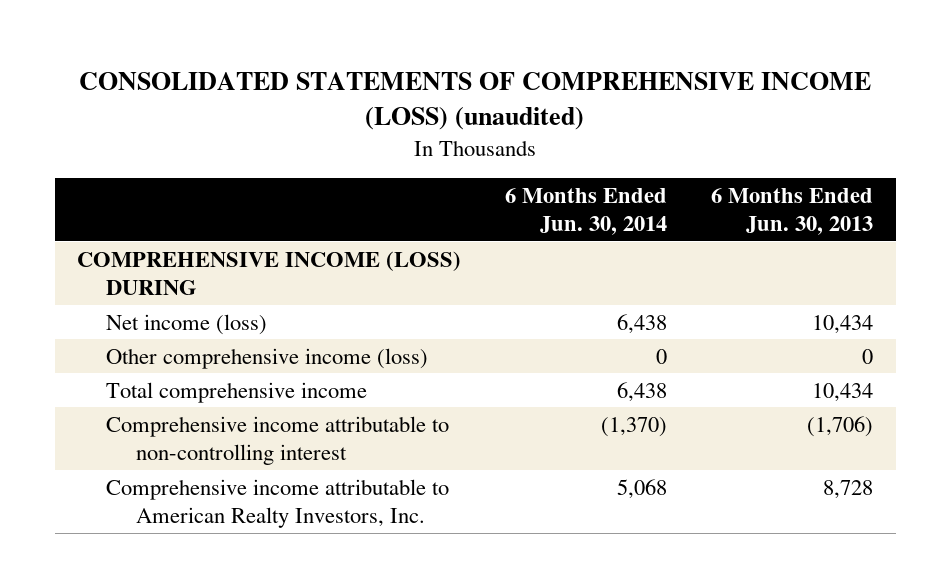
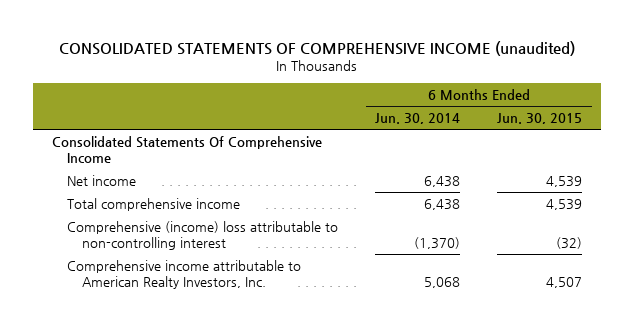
- CONSOLIDATED STATEMENTS OF COMPREHENSIVE INCOME (LOSS) (unaudited)
+ CONSOLIDATED STATEMENTS OF COMPREHENSIVE INCOME (unaudited)
- | 6 Months Ended Jun. 30, 2014 | 6 Months Ended Jun. 30, 2013
+ | 6 Months Ended Jun. 30, 2014 | 6 Months Ended Jun. 30, 2015
- COMPREHENSIVE INCOME (LOSS) DURING
- Net income (loss) | 6,438 | 10,434
- Other comprehensive income (loss) | 0 | 0
+ Consolidated Statements Of Comprehensive Income
+ Net income | 6,438 | 4,539
- Comprehensive income attributable to non-controlling interest | (1,370) | (1,706)
+ Comprehensive (income) loss attributable to non-controlling interest | (1,370) | (32)

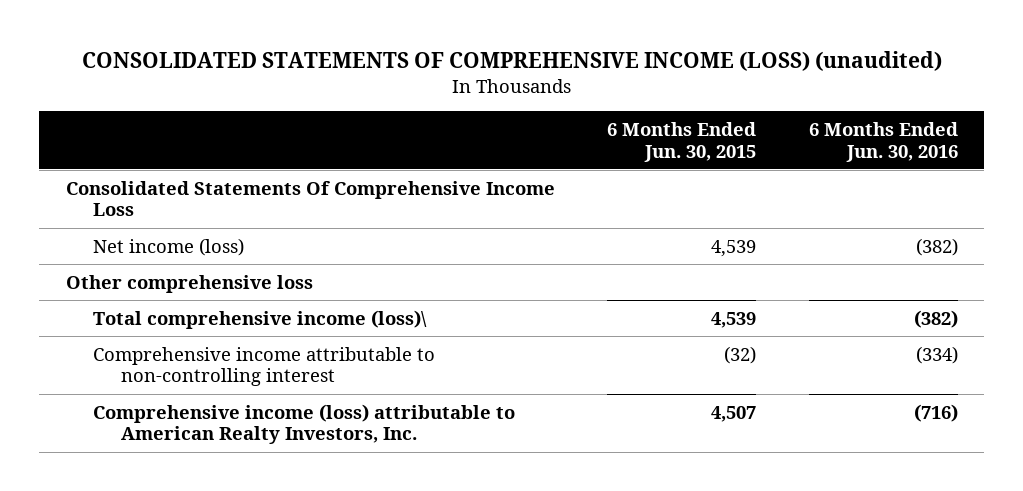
- CONSOLIDATED STATEMENTS OF COMPREHENSIVE INCOME (unaudited)
+ CONSOLIDATED STATEMENTS OF COMPREHENSIVE INCOME (LOSS) (unaudited)
- | 6 Months Ended Jun. 30, 2014 | 6 Months Ended Jun. 30, 2015
+ | 6 Months Ended Jun. 30, 2015 | 6 Months Ended Jun. 30, 2016
- Consolidated Statements Of Comprehensive Income
- Net income | 6,438 | 4,539
- Total comprehensive income | 6,438 | 4,539
- Comprehensive (income) loss attributable to non-controlling interest | (1,370) | (32)
- Comprehensive income attributable to American Realty Investors, Inc. | 5,068 | 4,507
+ Consolidated Statements Of Comprehensive Income Loss
+ Net income (loss) | 4,539 | (382)
+ Other comprehensive loss
+ Total comprehensive income (loss)\ | 4,539 | (382)
+ Comprehensive income attributable to non-controlling interest | (32) | (334)
+ Comprehensive income (loss) attributable to American Realty Investors, Inc. | 4,507 | (716)

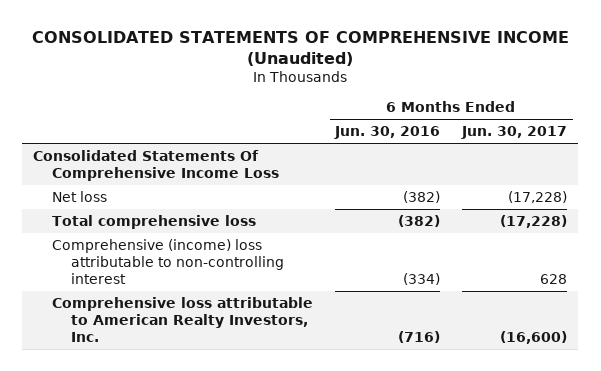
- CONSOLIDATED STATEMENTS OF COMPREHENSIVE INCOME (LOSS) (unaudited)
+ CONSOLIDATED STATEMENTS OF COMPREHENSIVE INCOME (Unaudited)
- | 6 Months Ended Jun. 30, 2015 | 6 Months Ended Jun. 30, 2016
+ | 6 Months Ended Jun. 30, 2016 | 6 Months Ended Jun. 30, 2017
- Net income (loss) | 4,539 | (382)
- Other comprehensive loss
- Total comprehensive income (loss)\ | 4,539 | (382)
- Comprehensive income attributable to non-controlling interest | (32) | (334)
- Comprehensive income (loss) attributable to American Realty Investors, Inc. | 4,507 | (716)
+ Net loss | (382) | (17,228)
+ Total comprehensive loss | (382) | (17,228)
+ Comprehensive (income) loss attributable to non-controlling interest | (334) | 628
+ Comprehensive loss attributable to American Realty Investors, Inc. | (716) | (16,600)

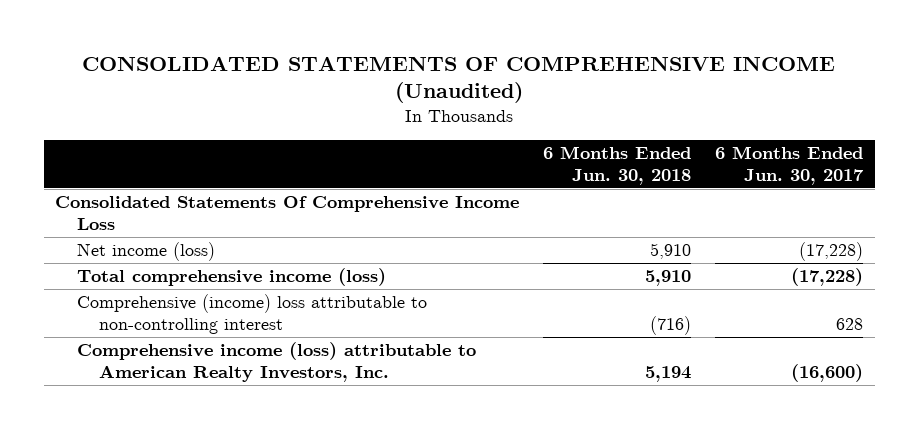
- | 6 Months Ended Jun. 30, 2016 | 6 Months Ended Jun. 30, 2017
+ | 6 Months Ended Jun. 30, 2018 | 6 Months Ended Jun. 30, 2017
- Net loss | (382) | (17,228)
- Total comprehensive loss | (382) | (17,228)
+ Net income (loss) | 5,910 | (17,228)
+ Total comprehensive income (loss) | 5,910 | (17,228)
- Comprehensive loss attributable to American Realty Investors, Inc. | (716) | (16,600)
+ Comprehensive income (loss) attributable to American Realty Investors, Inc. | 5,194 | (16,600)

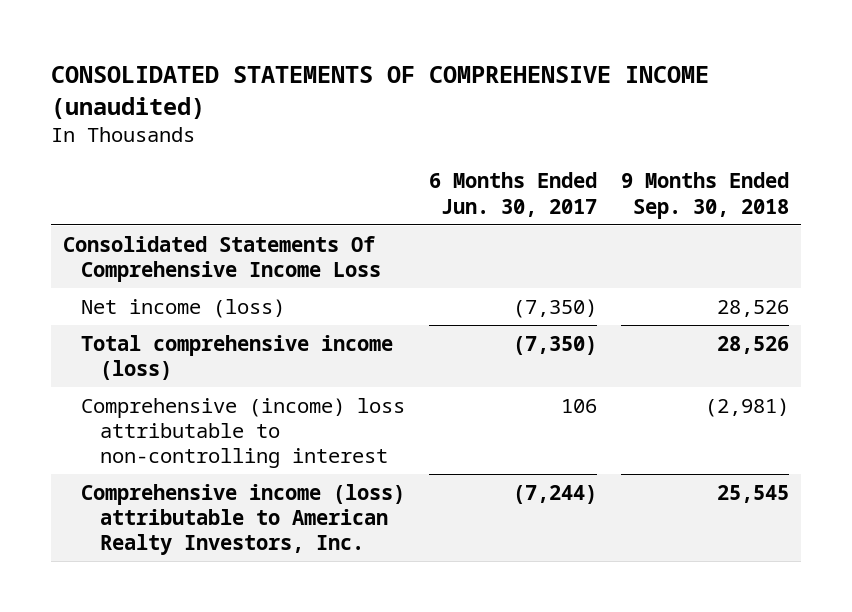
- CONSOLIDATED STATEMENTS OF COMPREHENSIVE INCOME (Unaudited)
+ CONSOLIDATED STATEMENTS OF COMPREHENSIVE INCOME (unaudited)
- | 6 Months Ended Jun. 30, 2018 | 6 Months Ended Jun. 30, 2017
+ | 6 Months Ended Jun. 30, 2017 | 9 Months Ended Sep. 30, 2018
- Net income (loss) | 5,910 | (17,228)
- Total comprehensive income (loss) | 5,910 | (17,228)
- Comprehensive (income) loss attributable to non-controlling interest | (716) | 628
- Comprehensive income (loss) attributable to American Realty Investors, Inc. | 5,194 | (16,600)
+ Net income (loss) | (7,350) | 28,526
+ Total comprehensive income (loss) | (7,350) | 28,526
+ Comprehensive (income) loss attributable to non-controlling interest | 106 | (2,981)
+ Comprehensive income (loss) attributable to American Realty Investors, Inc. | (7,244) | 25,545

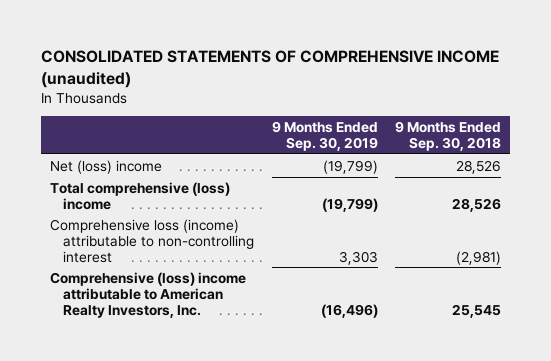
- | 6 Months Ended Jun. 30, 2017 | 9 Months Ended Sep. 30, 2018
+ | 9 Months Ended Sep. 30, 2019 | 9 Months Ended Sep. 30, 2018
- Consolidated Statements Of Comprehensive Income Loss
- Net income (loss) | (7,350) | 28,526
- Total comprehensive income (loss) | (7,350) | 28,526
- Comprehensive (income) loss attributable to non-controlling interest | 106 | (2,981)
- Comprehensive income (loss) attributable to American Realty Investors, Inc. | (7,244) | 25,545
+ Net (loss) income | (19,799) | 28,526
+ Total comprehensive (loss) income | (19,799) | 28,526
+ Comprehensive loss (income) attributable to non-controlling interest | 3,303 | (2,981)
+ Comprehensive (loss) income attributable to American Realty Investors, Inc. | (16,496) | 25,545

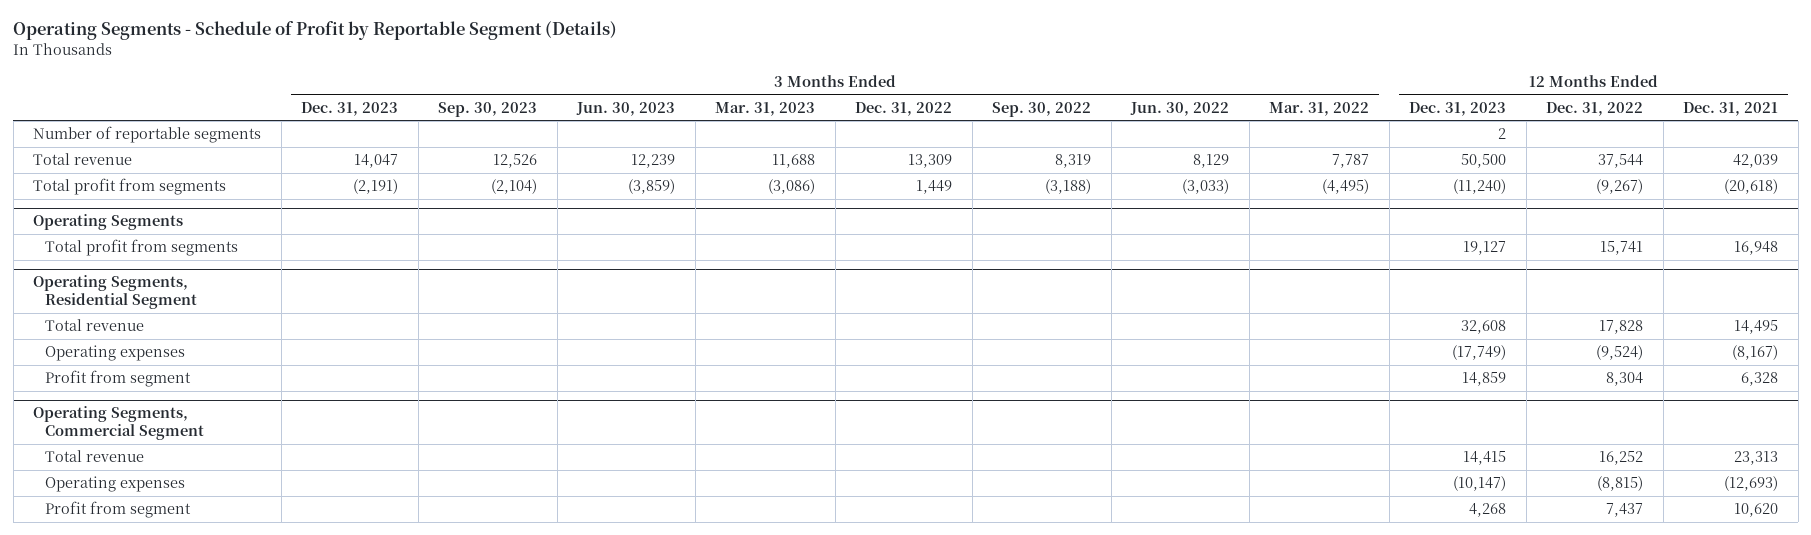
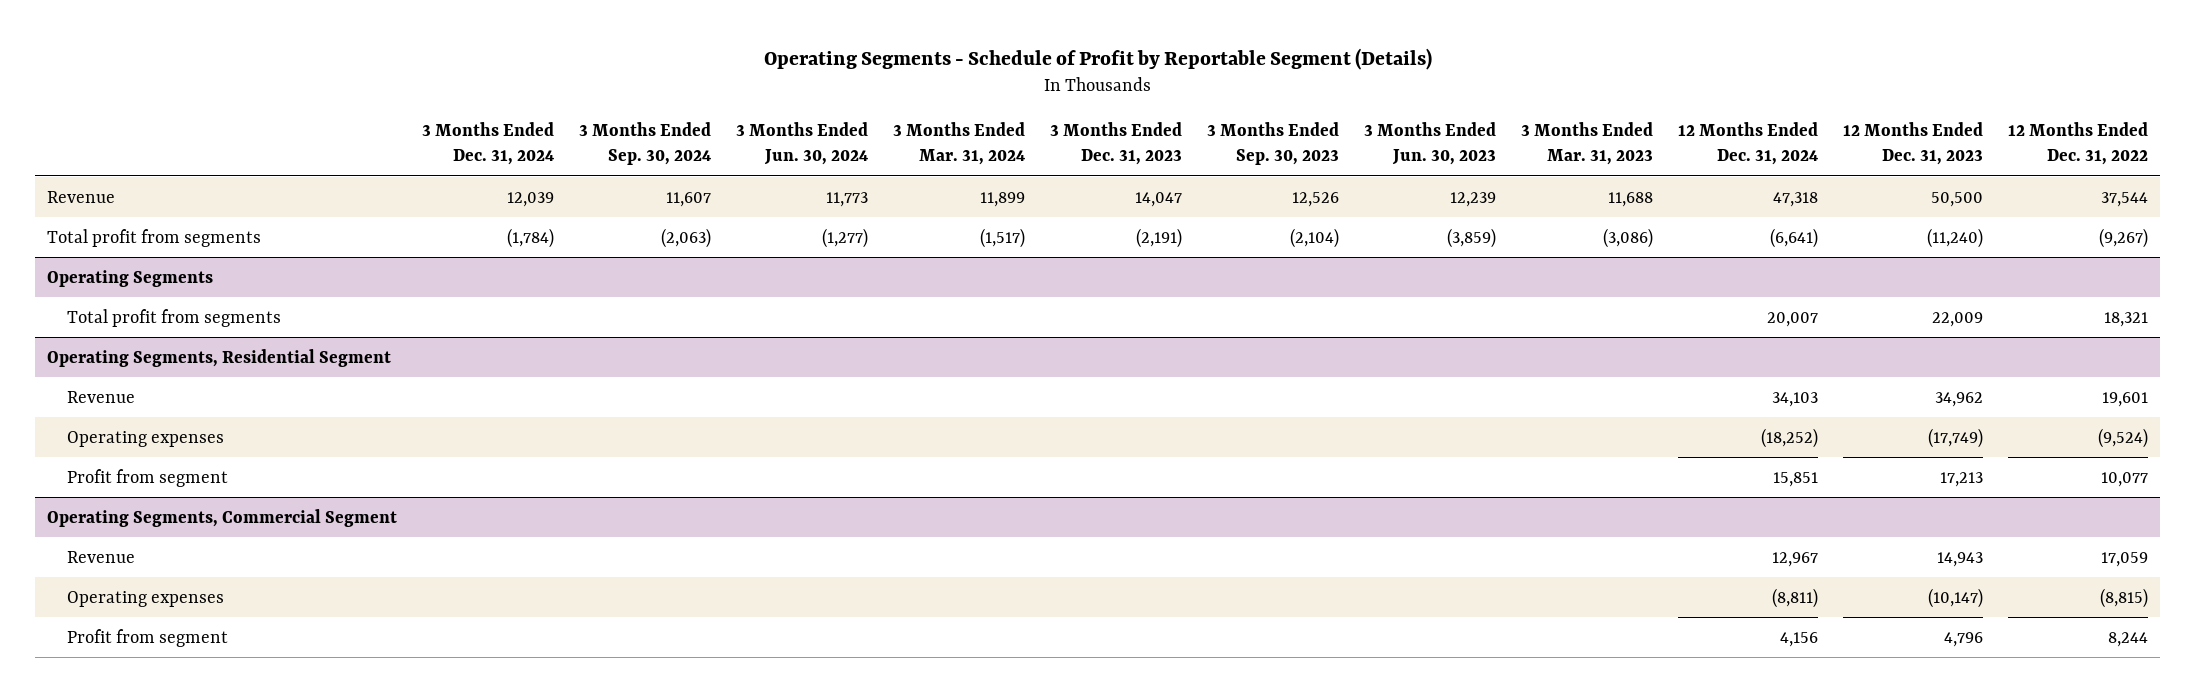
- | 3 Months Ended Dec. 31, 2023 | 3 Months Ended Sep. 30, 2023 | 3 Months Ended Jun. 30, 2023 | 3 Months Ended Mar. 31, 2023 | 3 Months Ended Dec. 31, 2022 | 3 Months Ended Sep. 30, 2022 | 3 Months Ended Jun. 30, 2022 | 3 Months Ended Mar. 31, 2022 | 12 Months Ended Dec. 31, 2023 | 12 Months Ended Dec. 31, 2022 | 12 Months Ended Dec. 31, 2021
+ | 3 Months Ended Dec. 31, 2024 | 3 Months Ended Sep. 30, 2024 | 3 Months Ended Jun. 30, 2024 | 3 Months Ended Mar. 31, 2024 | 3 Months Ended Dec. 31, 2023 | 3 Months Ended Sep. 30, 2023 | 3 Months Ended Jun. 30, 2023 | 3 Months Ended Mar. 31, 2023 | 12 Months Ended Dec. 31, 2024 | 12 Months Ended Dec. 31, 2023 | 12 Months Ended Dec. 31, 2022
- Number of reportable segments | | | | | | | | | 2 | |
- Total revenue | 14,047 | 12,526 | 12,239 | 11,688 | 13,309 | 8,319 | 8,129 | 7,787 | 50,500 | 37,544 | 42,039
+ Revenue | 12,039 | 11,607 | 11,773 | 11,899 | 14,047 | 12,526 | 12,239 | 11,688 | 47,318 | 50,500 | 37,544
@ Operating Segments
- Total profit from segments | | | | | | | | | 19,127 | 15,741 | 16,948
+ Total profit from segments | | | | | | | | | 20,007 | 22,009 | 18,321
@ Operating Segments, Residential Segment
- Total revenue | | | | | | | | | 32,608 | 17,828 | 14,495
+ Revenue | | | | | | | | | 34,103 | 34,962 | 19,601
- Profit from segment | | | | | | | | | 14,859 | 8,304 | 6,328
+ Profit from segment | | | | | | | | | 15,851 | 17,213 | 10,077
@ Operating Segments, Commercial Segment
- Total revenue | | | | | | | | | 14,415 | 16,252 | 23,313
+ Revenue | | | | | | | | | 12,967 | 14,943 | 17,059
- Profit from segment | | | | | | | | | 4,268 | 7,437 | 10,620
+ Profit from segment | | | | | | | | | 4,156 | 4,796 | 8,244

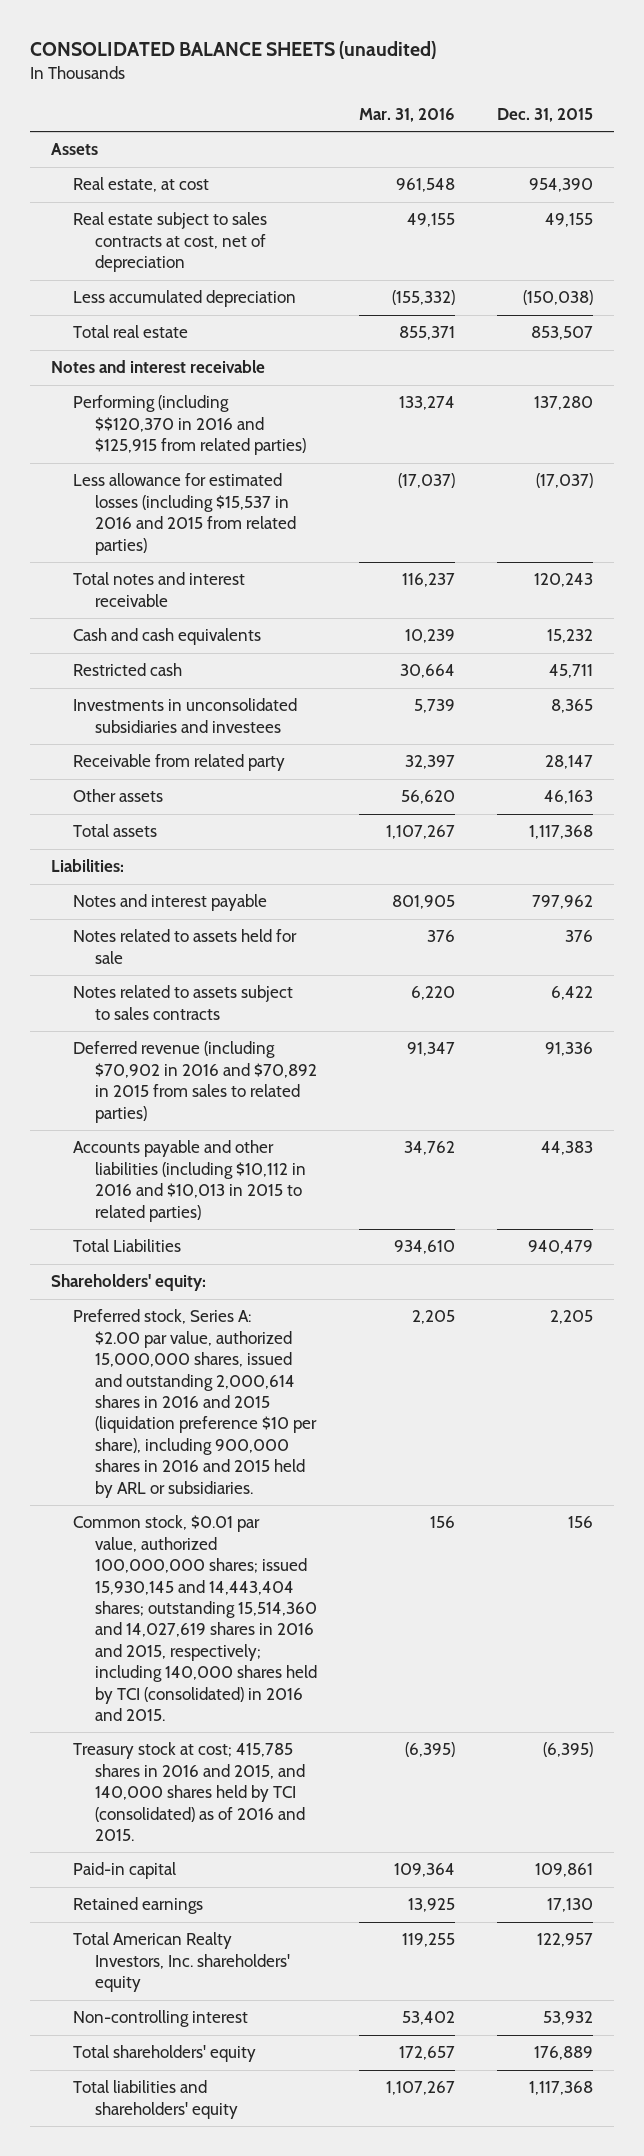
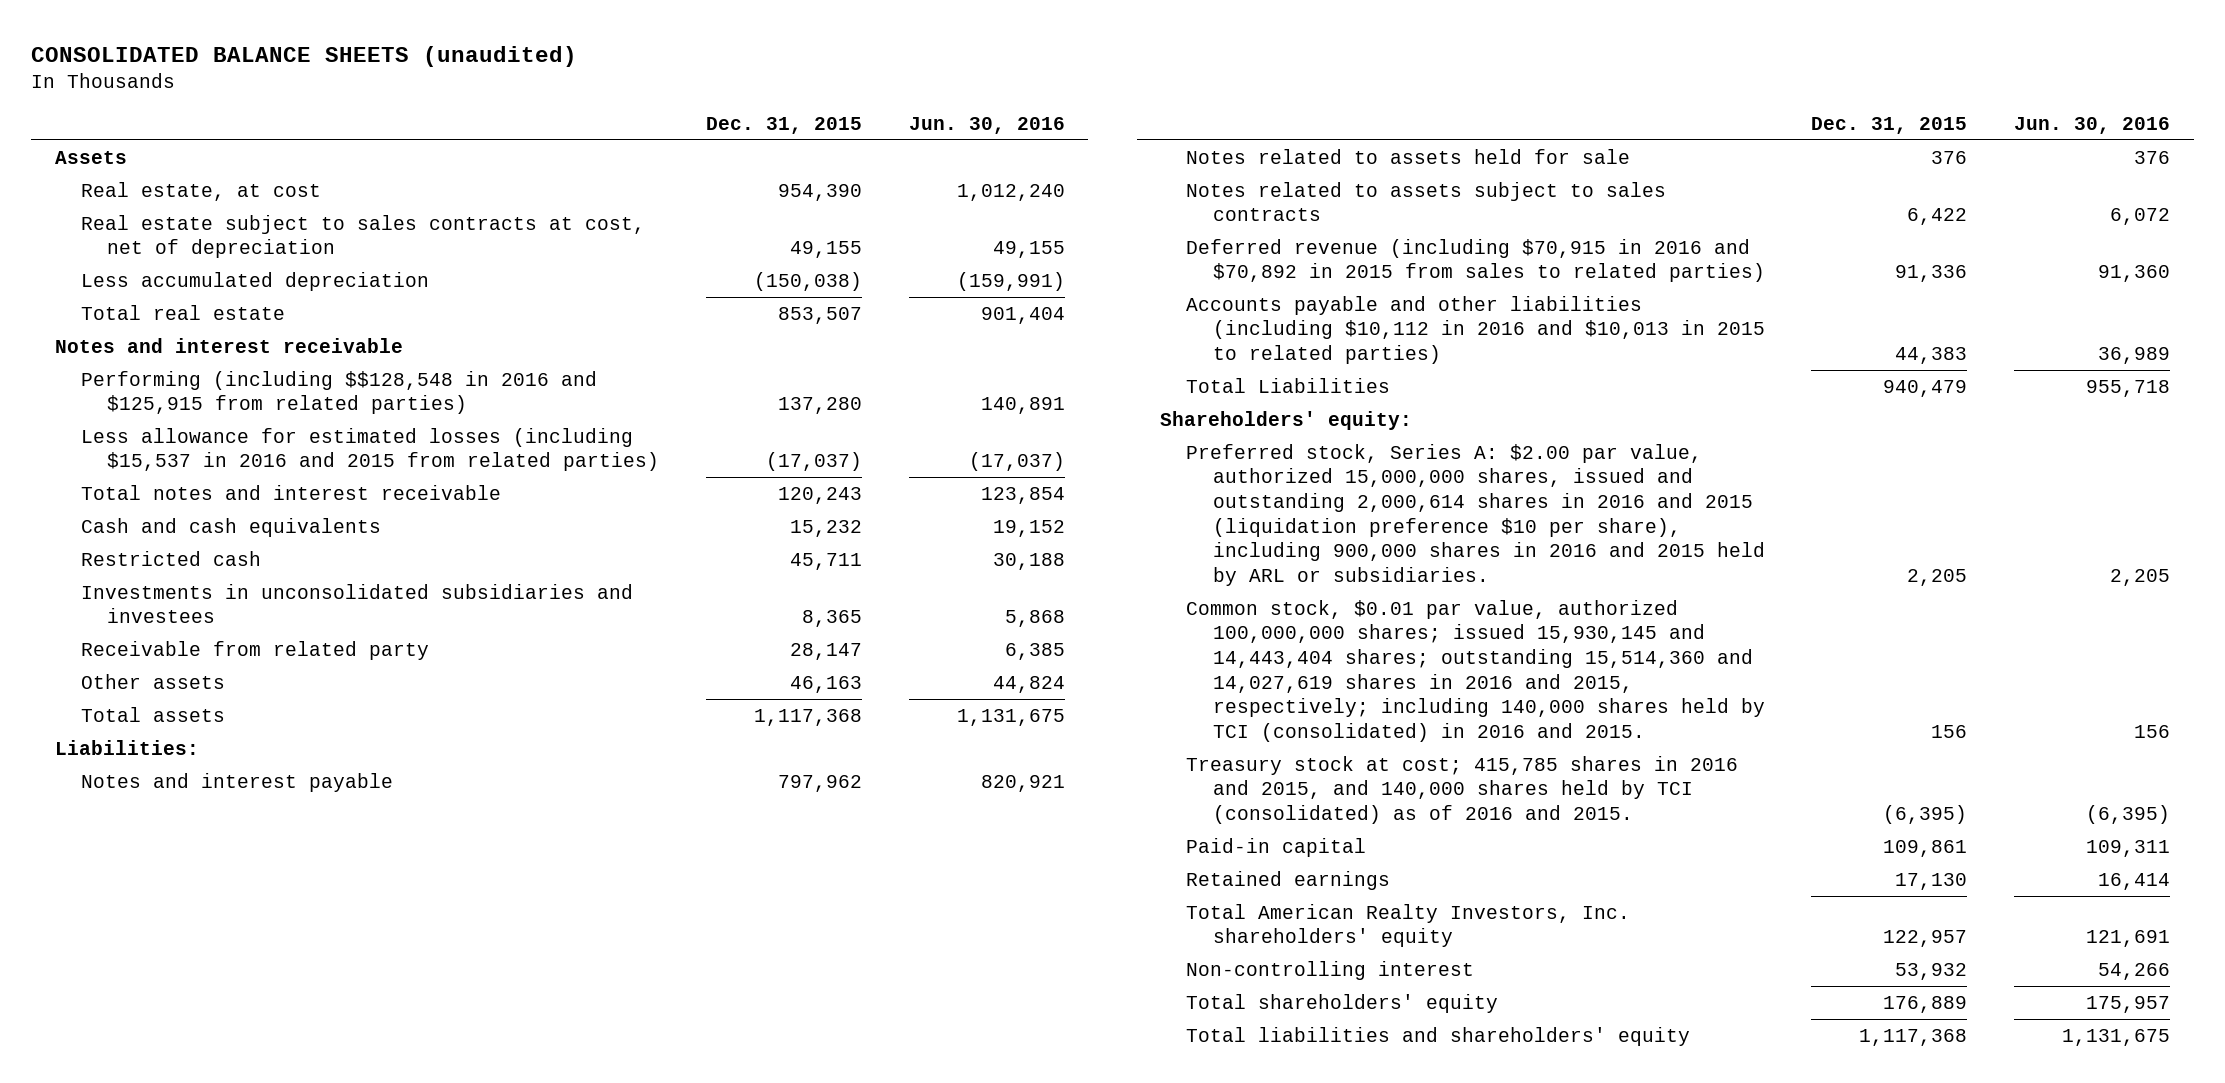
- | Mar. 31, 2016 | Dec. 31, 2015
+ | Dec. 31, 2015 | Jun. 30, 2016
- Performing (including $$120,370 in 2016 and $125,915 from related parties) | 133,274 | 137,280
+ Performing (including $$128,548 in 2016 and $125,915 from related parties) | 137,280 | 140,891
- Deferred revenue (including $70,902 in 2016 and $70,892 in 2015 from sales to related parties) | 91,347 | 91,336
+ Deferred revenue (including $70,915 in 2016 and $70,892 in 2015 from sales to related parties) | 91,336 | 91,360

